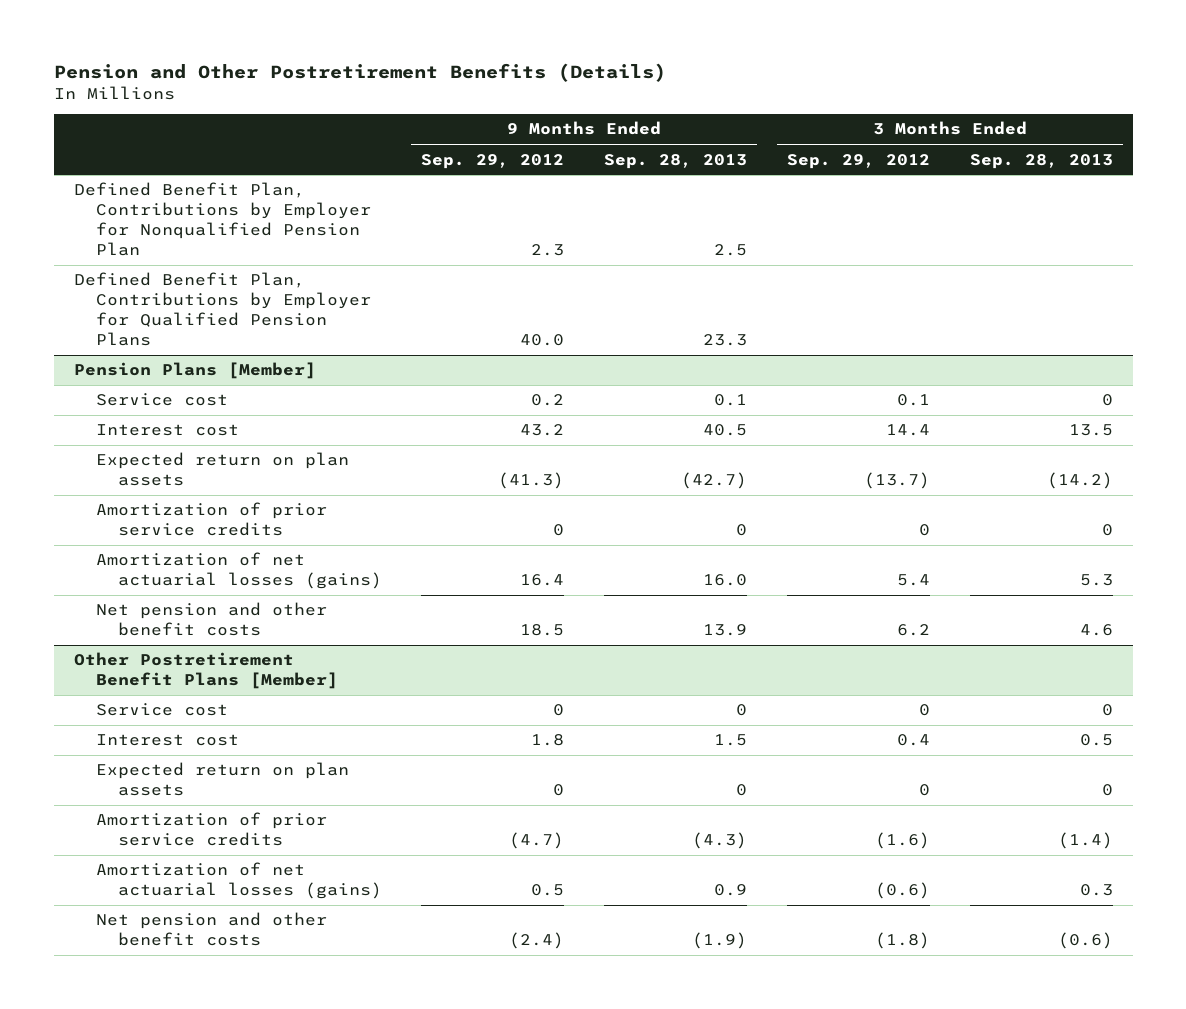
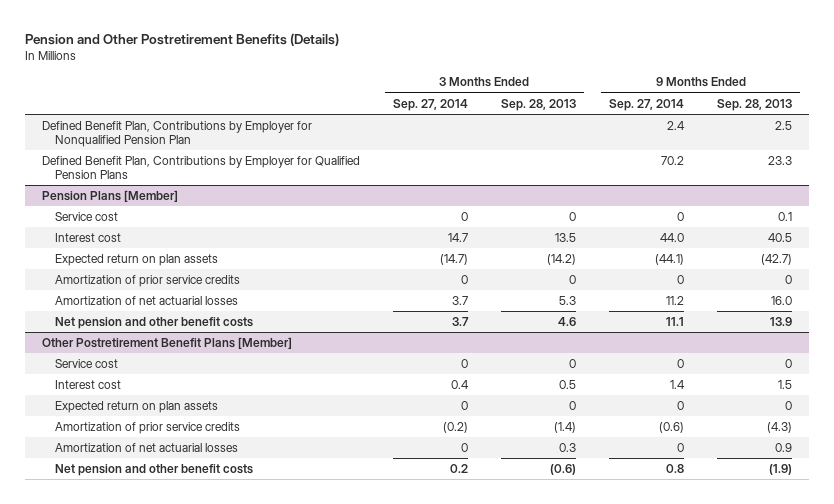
- | 9 Months Ended Sep. 29, 2012 | 9 Months Ended Sep. 28, 2013 | 3 Months Ended Sep. 29, 2012 | 3 Months Ended Sep. 28, 2013
+ | 3 Months Ended Sep. 27, 2014 | 3 Months Ended Sep. 28, 2013 | 9 Months Ended Sep. 27, 2014 | 9 Months Ended Sep. 28, 2013
@ Pension Plans [Member]
- Amortization of net actuarial losses (gains) | 16.4 | 16.0 | 5.4 | 5.3
+ Amortization of net actuarial losses | 3.7 | 5.3 | 11.2 | 16.0
@ Other Postretirement Benefit Plans [Member]
- Amortization of net actuarial losses (gains) | 0.5 | 0.9 | (0.6) | 0.3
+ Amortization of net actuarial losses | 0 | 0.3 | 0 | 0.9

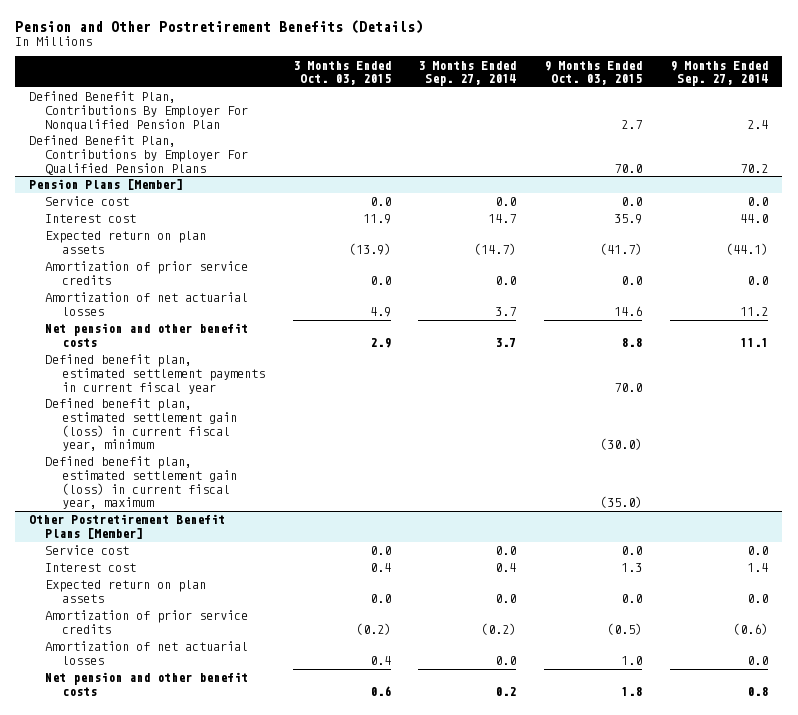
- | 3 Months Ended Sep. 27, 2014 | 3 Months Ended Sep. 28, 2013 | 9 Months Ended Sep. 27, 2014 | 9 Months Ended Sep. 28, 2013
+ | 3 Months Ended Oct. 03, 2015 | 3 Months Ended Sep. 27, 2014 | 9 Months Ended Oct. 03, 2015 | 9 Months Ended Sep. 27, 2014
- Defined Benefit Plan, Contributions by Employer for Nonqualified Pension Plan | | | 2.4 | 2.5
- Defined Benefit Plan, Contributions by Employer for Qualified Pension Plans | | | 70.2 | 23.3
+ Defined Benefit Plan, Contributions By Employer For Nonqualified Pension Plan | | | 2.7 | 2.4
+ Defined Benefit Plan, Contributions by Employer For Qualified Pension Plans | | | 70.0 | 70.2
@ Pension Plans [Member]
- Service cost | 0 | 0 | 0 | 0.1
+ Service cost | 0.0 | 0.0 | 0.0 | 0.0
- Amortization of prior service credits | 0 | 0 | 0 | 0
+ Amortization of prior service credits | 0.0 | 0.0 | 0.0 | 0.0
+ Defined benefit plan, estimated settlement payments in current fiscal year | | | 70.0 |
+ Defined benefit plan, estimated settlement gain (loss) in current fiscal year, minimum | | | (30.0) |
+ Defined benefit plan, estimated settlement gain (loss) in current fiscal year, maximum | | | (35.0) |
@ Other Postretirement Benefit Plans [Member]
- Service cost | 0 | 0 | 0 | 0
+ Service cost | 0.0 | 0.0 | 0.0 | 0.0
- Expected return on plan assets | 0 | 0 | 0 | 0
+ Expected return on plan assets | 0.0 | 0.0 | 0.0 | 0.0
- Amortization of net actuarial losses | 0 | 0.3 | 0 | 0.9
+ Amortization of net actuarial losses | 0.4 | 0.0 | 1.0 | 0.0

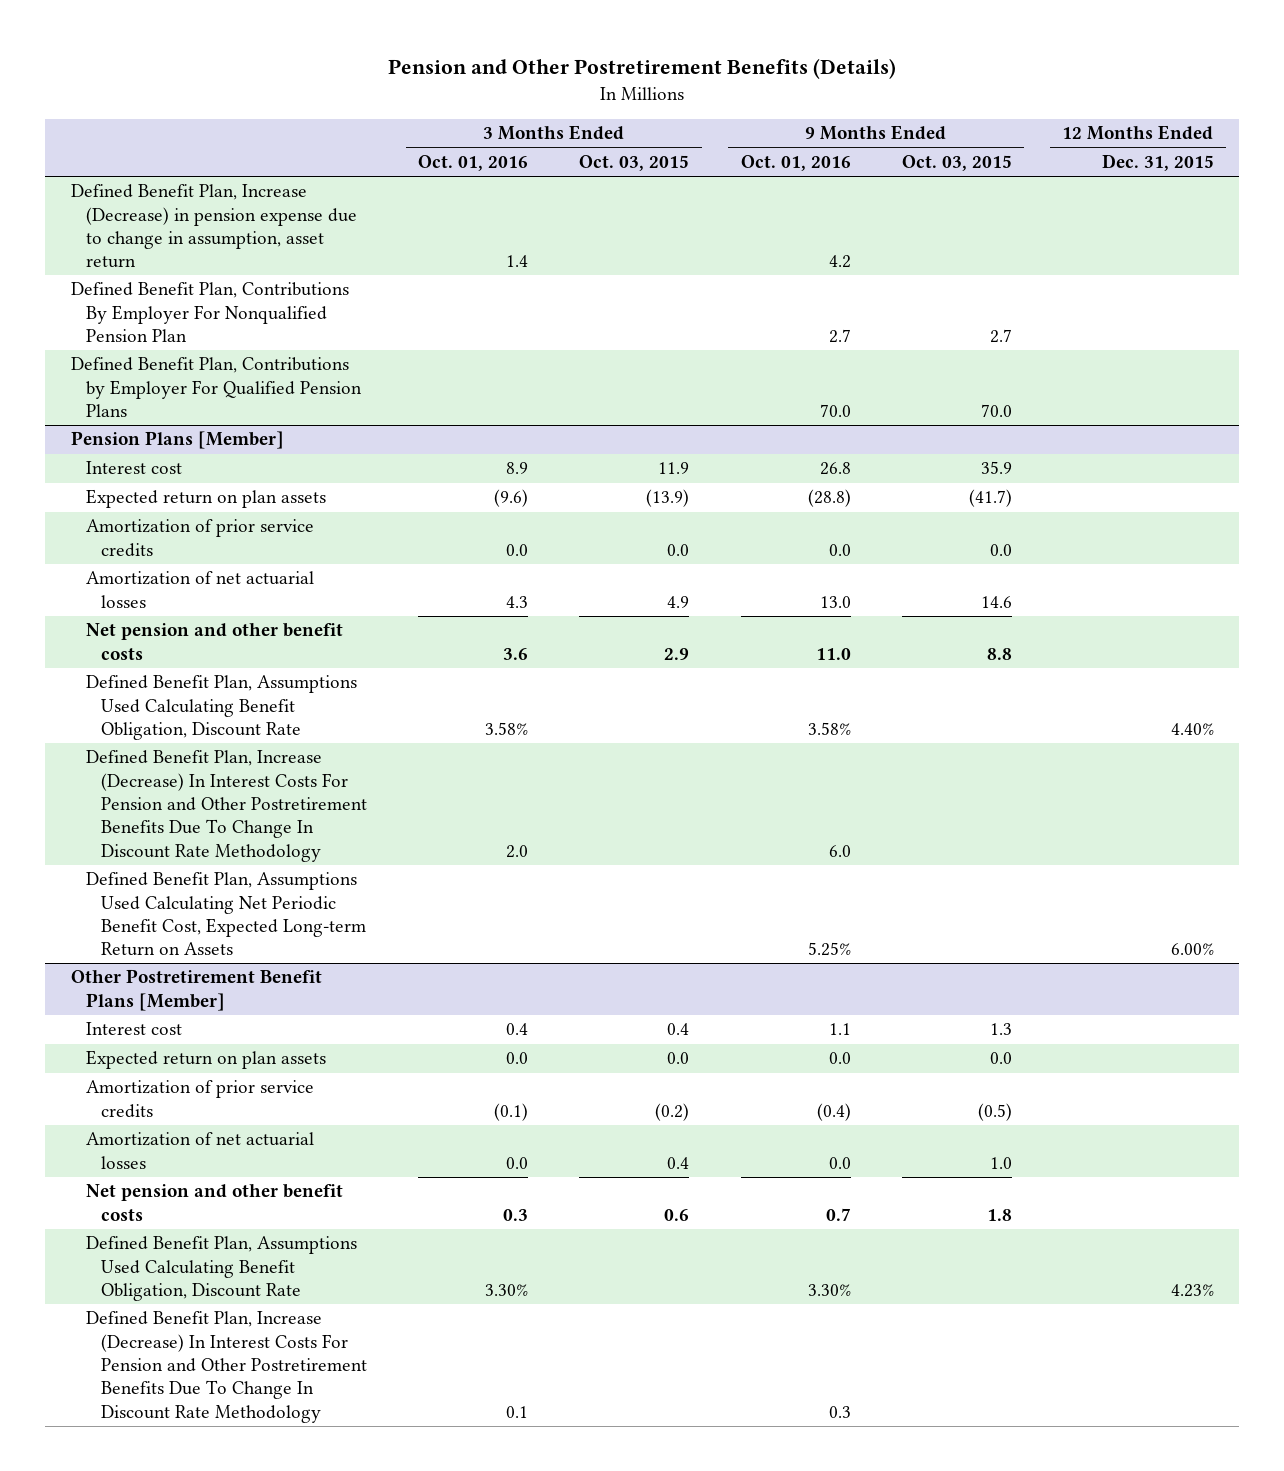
- | 3 Months Ended Oct. 03, 2015 | 3 Months Ended Sep. 27, 2014 | 9 Months Ended Oct. 03, 2015 | 9 Months Ended Sep. 27, 2014
+ | 3 Months Ended Oct. 01, 2016 | 3 Months Ended Oct. 03, 2015 | 9 Months Ended Oct. 01, 2016 | 9 Months Ended Oct. 03, 2015 | 12 Months Ended Dec. 31, 2015
+ Defined Benefit Plan, Increase (Decrease) in pension expense due to change in assumption, asset return | 1.4 | | 4.2 | |
@ Pension Plans [Member]
- Service cost | 0.0 | 0.0 | 0.0 | 0.0
- Defined benefit plan, estimated settlement payments in current fiscal year | | | 70.0 |
- Defined benefit plan, estimated settlement gain (loss) in current fiscal year, minimum | | | (30.0) |
- Defined benefit plan, estimated settlement gain (loss) in current fiscal year, maximum | | | (35.0) |
+ Defined Benefit Plan, Assumptions Used Calculating Benefit Obligation, Discount Rate | 3.58% | | 3.58% | | 4.40%
+ Defined Benefit Plan, Increase (Decrease) In Interest Costs For Pension and Other Postretirement Benefits Due To Change In Discount Rate Methodology | 2.0 | | 6.0 | |
+ Defined Benefit Plan, Assumptions Used Calculating Net Periodic Benefit Cost, Expected Long-term Return on Assets | | | 5.25% | | 6.00%
@ Other Postretirement Benefit Plans [Member]
- Service cost | 0.0 | 0.0 | 0.0 | 0.0
+ Defined Benefit Plan, Assumptions Used Calculating Benefit Obligation, Discount Rate | 3.30% | | 3.30% | | 4.23%
+ Defined Benefit Plan, Increase (Decrease) In Interest Costs For Pension and Other Postretirement Benefits Due To Change In Discount Rate Methodology | 0.1 | | 0.3 | |

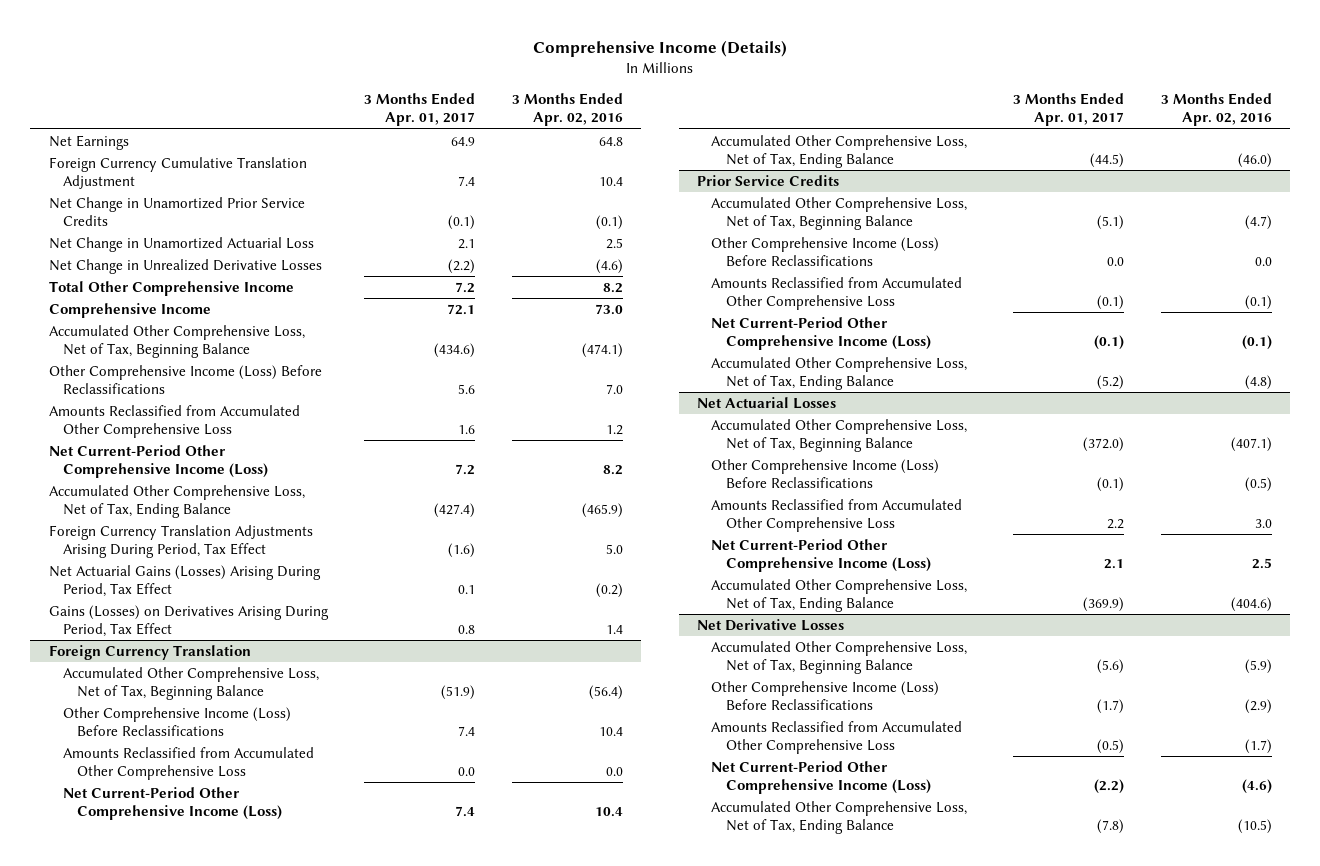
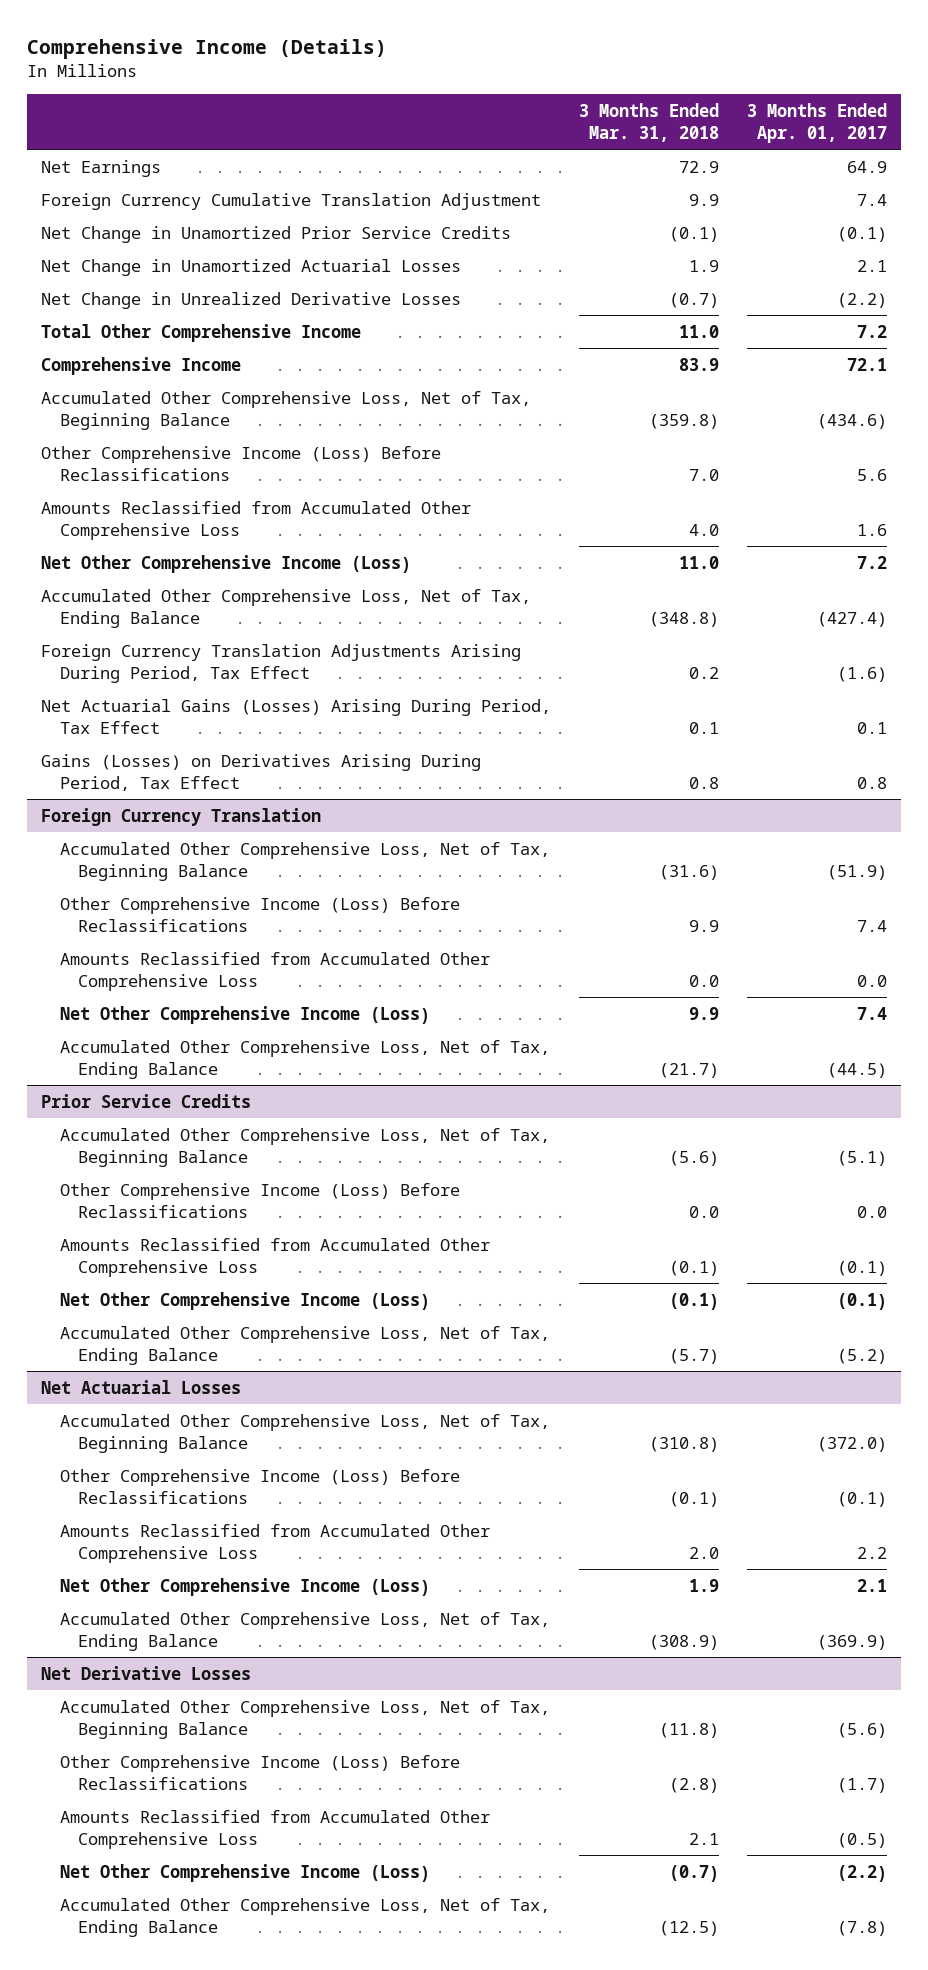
- | 3 Months Ended Apr. 01, 2017 | 3 Months Ended Apr. 02, 2016
+ | 3 Months Ended Mar. 31, 2018 | 3 Months Ended Apr. 01, 2017
- Net Change in Unamortized Actuarial Loss | 2.1 | 2.5
+ Net Change in Unamortized Actuarial Losses | 1.9 | 2.1
- Net Current-Period Other Comprehensive Income (Loss) | 7.2 | 8.2
+ Net Other Comprehensive Income (Loss) | 11.0 | 7.2
@ Foreign Currency Translation
- Net Current-Period Other Comprehensive Income (Loss) | 7.4 | 10.4
+ Net Other Comprehensive Income (Loss) | 9.9 | 7.4
@ Prior Service Credits
- Net Current-Period Other Comprehensive Income (Loss) | (0.1) | (0.1)
+ Net Other Comprehensive Income (Loss) | (0.1) | (0.1)
@ Net Actuarial Losses
- Net Current-Period Other Comprehensive Income (Loss) | 2.1 | 2.5
+ Net Other Comprehensive Income (Loss) | 1.9 | 2.1
@ Net Derivative Losses
- Net Current-Period Other Comprehensive Income (Loss) | (2.2) | (4.6)
+ Net Other Comprehensive Income (Loss) | (0.7) | (2.2)

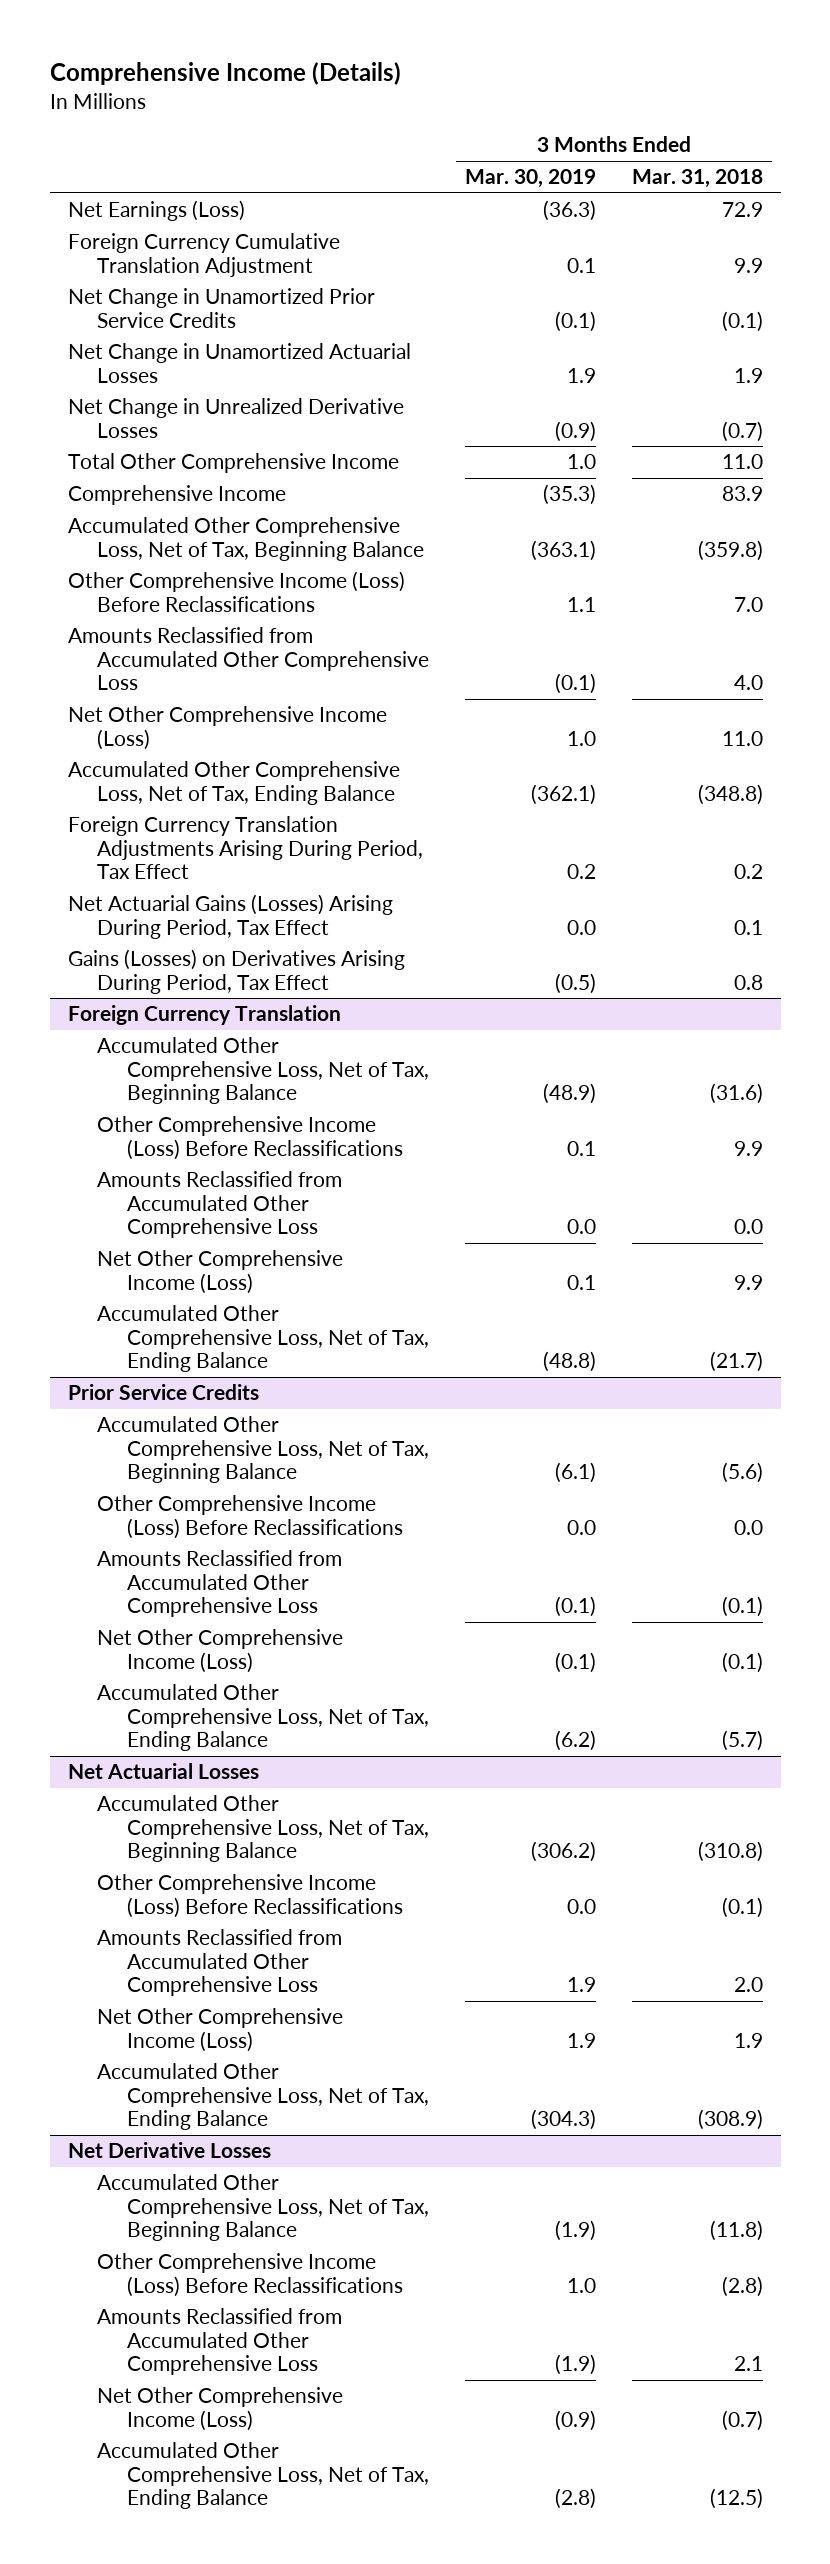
- | 3 Months Ended Mar. 31, 2018 | 3 Months Ended Apr. 01, 2017
+ | 3 Months Ended Mar. 30, 2019 | 3 Months Ended Mar. 31, 2018
- Net Earnings | 72.9 | 64.9
+ Net Earnings (Loss) | (36.3) | 72.9

